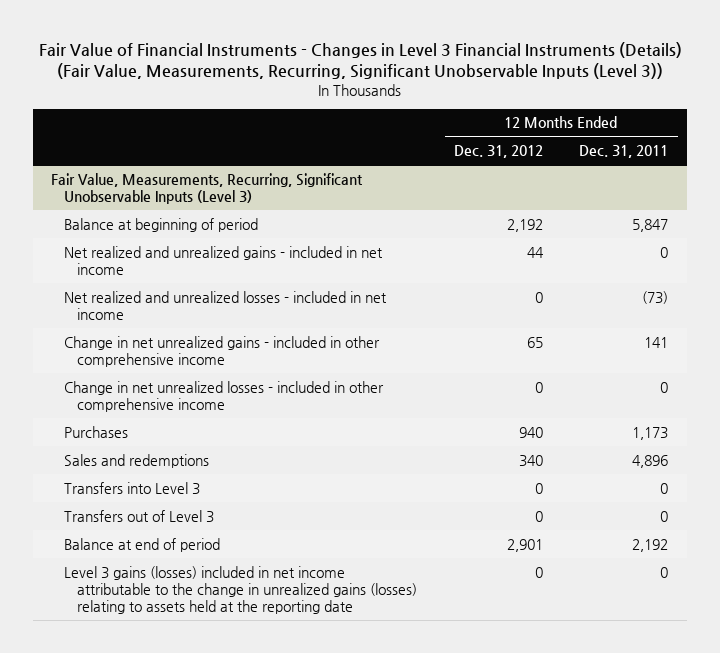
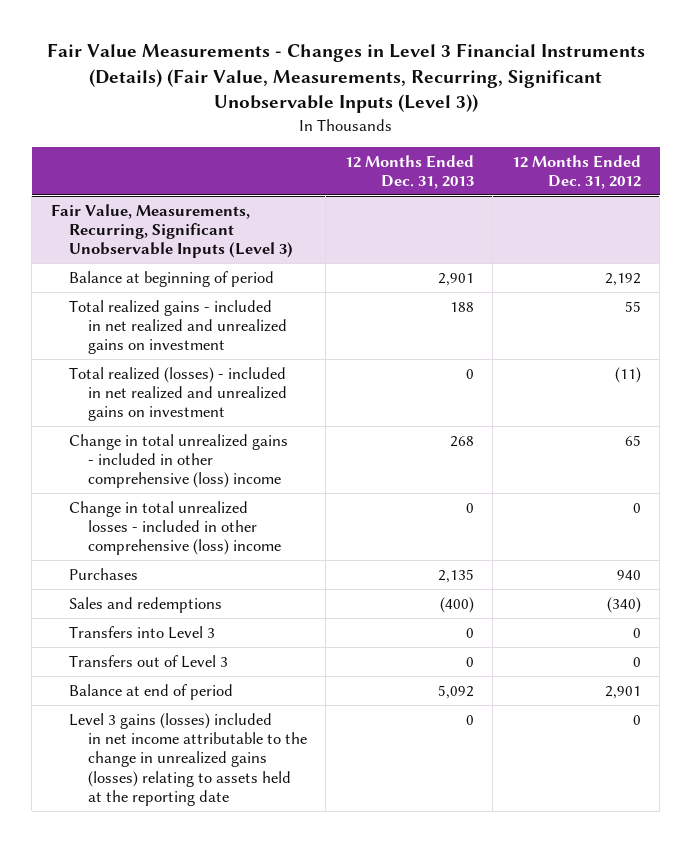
- Fair Value of Financial Instruments - Changes in Level 3 Financial Instruments (Details) (Fair Value, Measurements, Recurring, Significant Unobservable Inputs (Level 3))
+ Fair Value Measurements - Changes in Level 3 Financial Instruments (Details) (Fair Value, Measurements, Recurring, Significant Unobservable Inputs (Level 3))
- | 12 Months Ended Dec. 31, 2012 | 12 Months Ended Dec. 31, 2011
+ | 12 Months Ended Dec. 31, 2013 | 12 Months Ended Dec. 31, 2012
@ Fair Value, Measurements, Recurring, Significant Unobservable Inputs (Level 3)
- Net realized and unrealized gains - included in net income | 44 | 0
- Net realized and unrealized losses - included in net income | 0 | (73)
- Change in net unrealized gains - included in other comprehensive income | 65 | 141
- Change in net unrealized losses - included in other comprehensive income | 0 | 0
+ Total realized gains - included in net realized and unrealized gains on investment | 188 | 55
+ Total realized (losses) - included in net realized and unrealized gains on investment | 0 | (11)
+ Change in total unrealized gains - included in other comprehensive (loss) income | 268 | 65
+ Change in total unrealized losses - included in other comprehensive (loss) income | 0 | 0
- Sales and redemptions | 340 | 4,896
+ Sales and redemptions | (400) | (340)

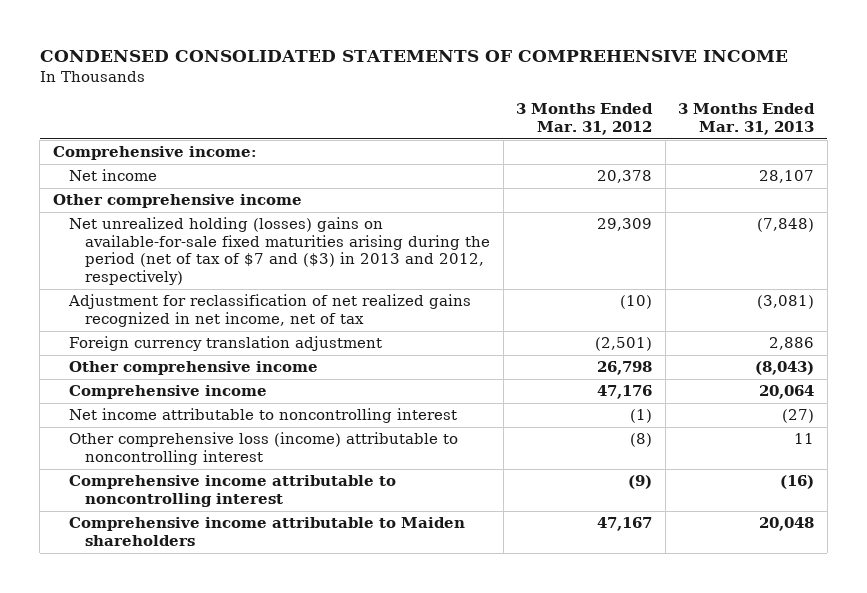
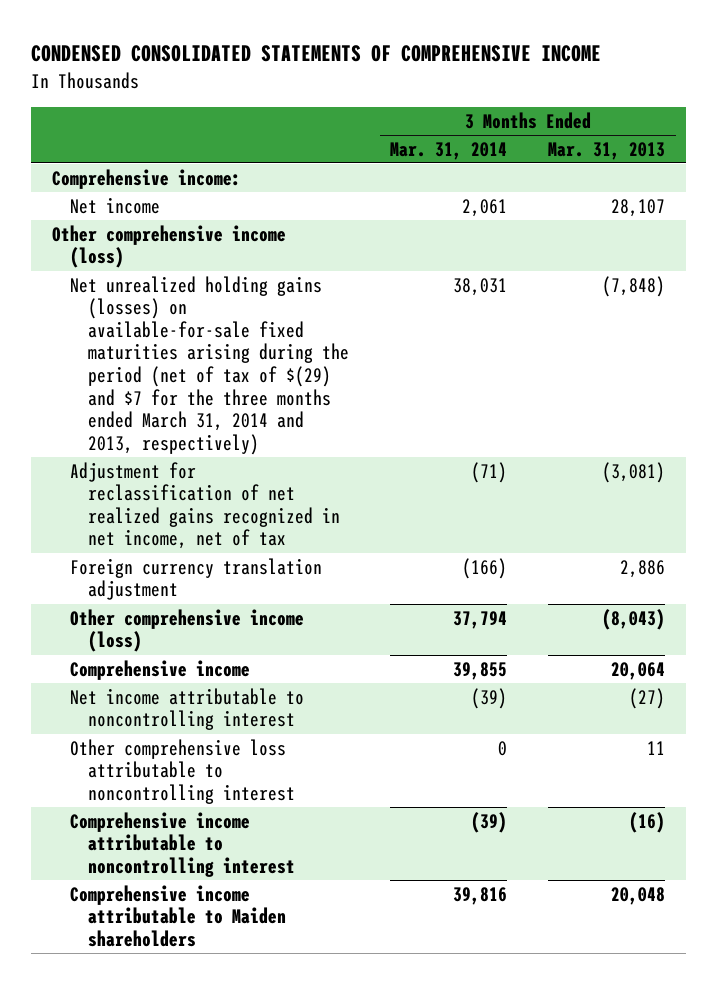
- | 3 Months Ended Mar. 31, 2012 | 3 Months Ended Mar. 31, 2013
+ | 3 Months Ended Mar. 31, 2014 | 3 Months Ended Mar. 31, 2013
- Other comprehensive income
- Net unrealized holding (losses) gains on available-for-sale fixed maturities arising during the period (net of tax of $7 and ($3) in 2013 and 2012, respectively) | 29,309 | (7,848)
+ Other comprehensive income (loss)
+ Net unrealized holding gains (losses) on available-for-sale fixed maturities arising during the period (net of tax of $(29) and $7 for the three months ended March 31, 2014 and 2013, respectively) | 38,031 | (7,848)
- Other comprehensive income | 26,798 | (8,043)
+ Other comprehensive income (loss) | 37,794 | (8,043)
- Other comprehensive loss (income) attributable to noncontrolling interest | (8) | 11
+ Other comprehensive loss attributable to noncontrolling interest | 0 | 11

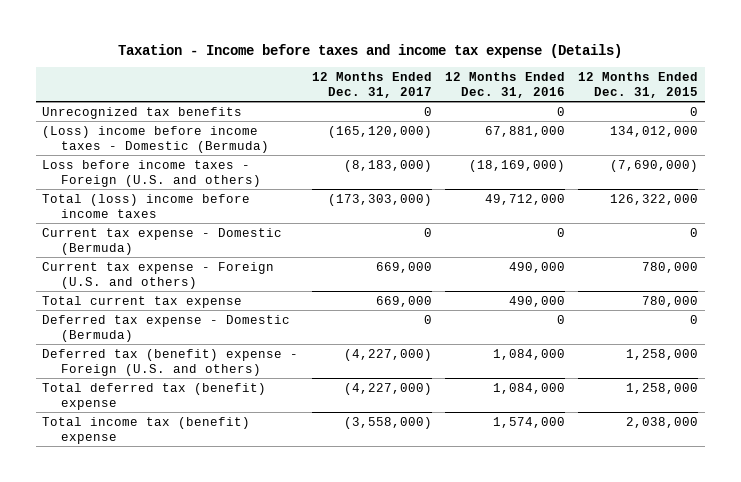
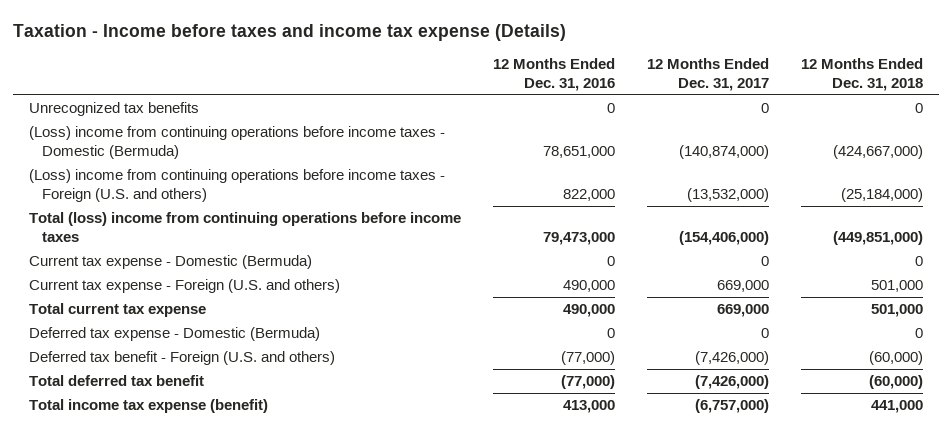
- | 12 Months Ended Dec. 31, 2017 | 12 Months Ended Dec. 31, 2016 | 12 Months Ended Dec. 31, 2015
+ | 12 Months Ended Dec. 31, 2016 | 12 Months Ended Dec. 31, 2017 | 12 Months Ended Dec. 31, 2018
- (Loss) income before income taxes - Domestic (Bermuda) | (165,120,000) | 67,881,000 | 134,012,000
- Loss before income taxes - Foreign (U.S. and others) | (8,183,000) | (18,169,000) | (7,690,000)
- Total (loss) income before income taxes | (173,303,000) | 49,712,000 | 126,322,000
+ (Loss) income from continuing operations before income taxes - Domestic (Bermuda) | 78,651,000 | (140,874,000) | (424,667,000)
+ (Loss) income from continuing operations before income taxes - Foreign (U.S. and others) | 822,000 | (13,532,000) | (25,184,000)
+ Total (loss) income from continuing operations before income taxes | 79,473,000 | (154,406,000) | (449,851,000)
- Deferred tax (benefit) expense - Foreign (U.S. and others) | (4,227,000) | 1,084,000 | 1,258,000
- Total deferred tax (benefit) expense | (4,227,000) | 1,084,000 | 1,258,000
- Total income tax (benefit) expense | (3,558,000) | 1,574,000 | 2,038,000
+ Deferred tax benefit - Foreign (U.S. and others) | (77,000) | (7,426,000) | (60,000)
+ Total deferred tax benefit | (77,000) | (7,426,000) | (60,000)
+ Total income tax expense (benefit) | 413,000 | (6,757,000) | 441,000

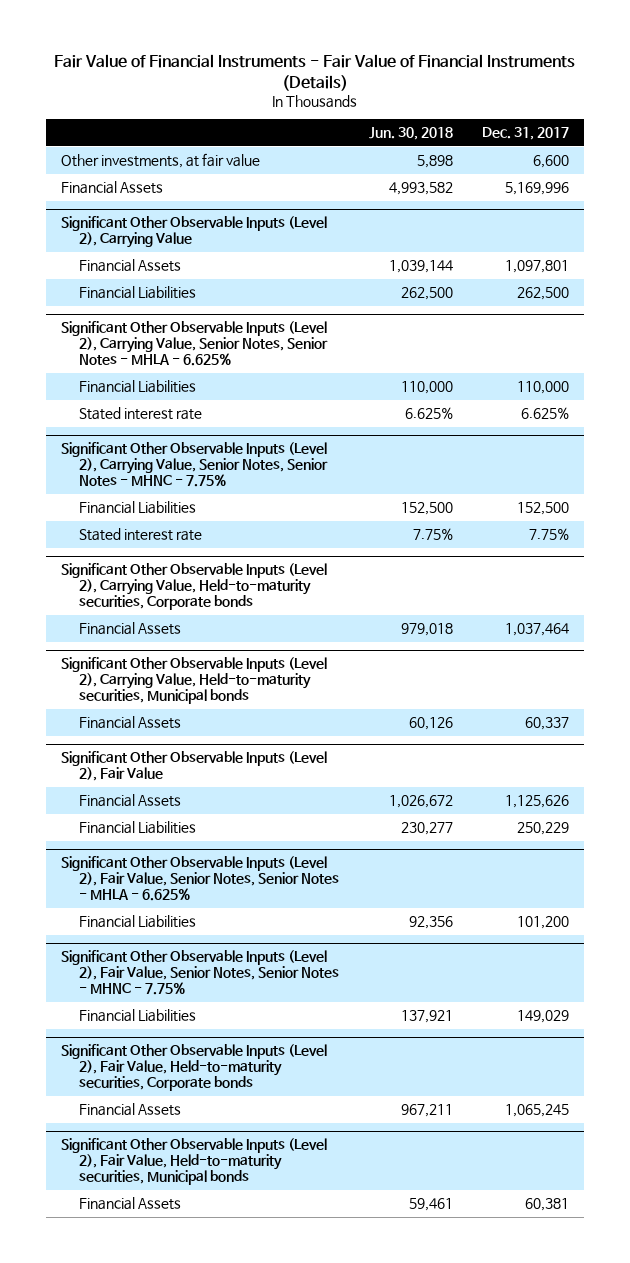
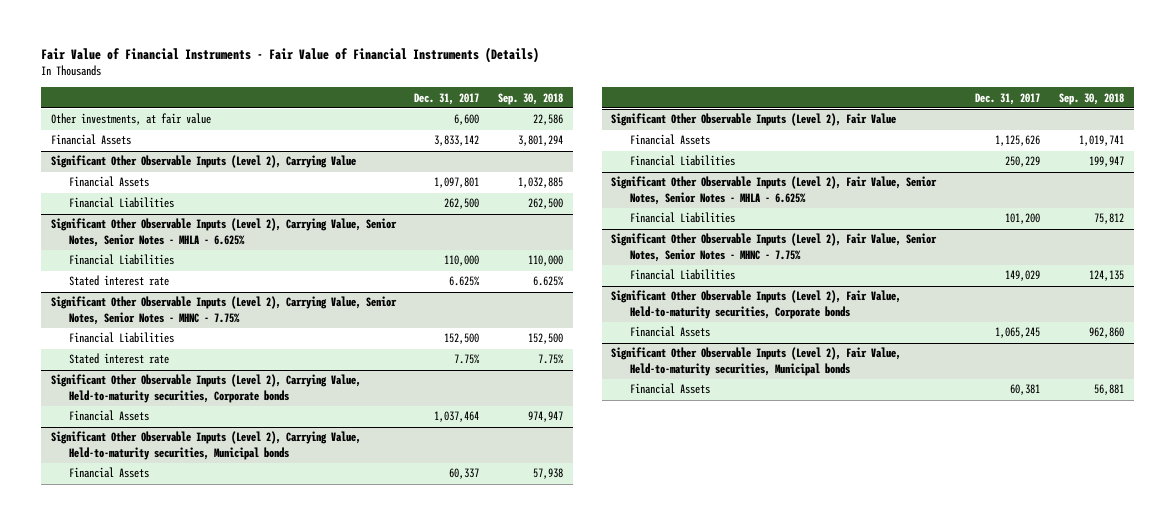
- | Jun. 30, 2018 | Dec. 31, 2017
+ | Dec. 31, 2017 | Sep. 30, 2018
- Financial Assets | 4,993,582 | 5,169,996
+ Financial Assets | 3,833,142 | 3,801,294

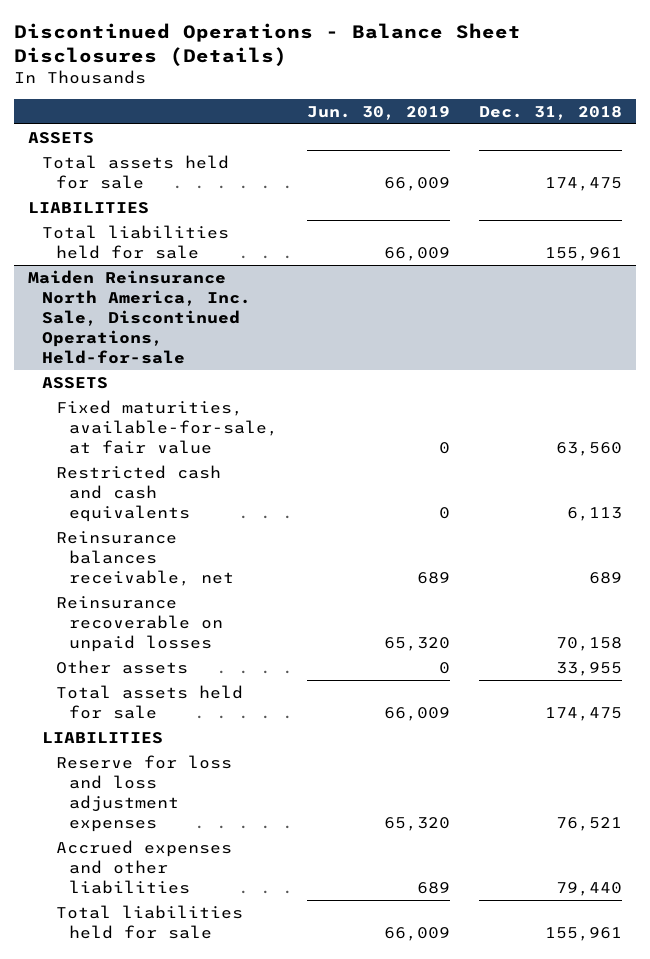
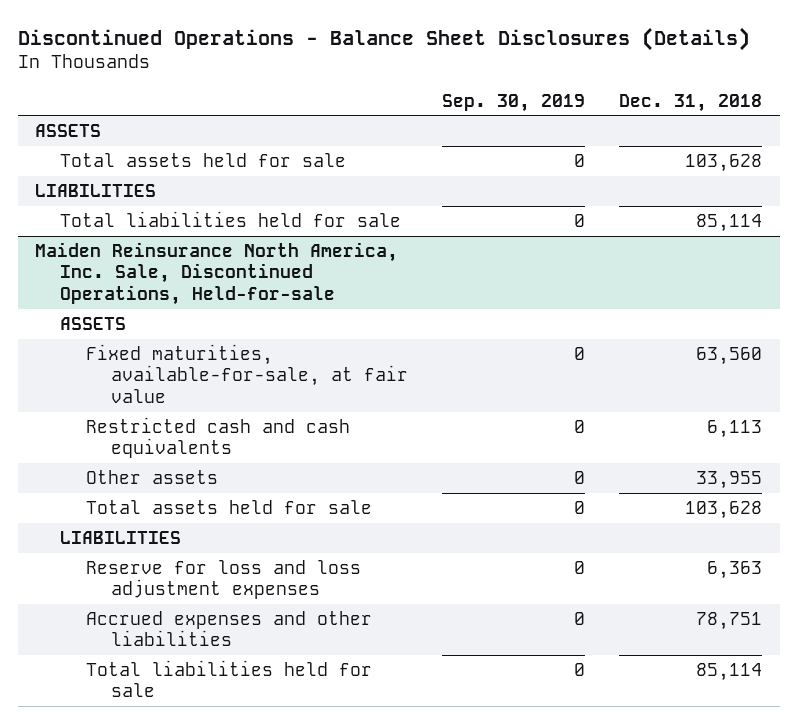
- | Jun. 30, 2019 | Dec. 31, 2018
+ | Sep. 30, 2019 | Dec. 31, 2018
- Total assets held for sale | 66,009 | 174,475
+ Total assets held for sale | 0 | 103,628
- Total liabilities held for sale | 66,009 | 155,961
+ Total liabilities held for sale | 0 | 85,114
@ Maiden Reinsurance North America, Inc. Sale, Discontinued Operations, Held-for-sale
- Reinsurance balances receivable, net | 689 | 689
- Reinsurance recoverable on unpaid losses | 65,320 | 70,158
- Total assets held for sale | 66,009 | 174,475
+ Total assets held for sale | 0 | 103,628
- Reserve for loss and loss adjustment expenses | 65,320 | 76,521
- Accrued expenses and other liabilities | 689 | 79,440
- Total liabilities held for sale | 66,009 | 155,961
+ Reserve for loss and loss adjustment expenses | 0 | 6,363
+ Accrued expenses and other liabilities | 0 | 78,751
+ Total liabilities held for sale | 0 | 85,114

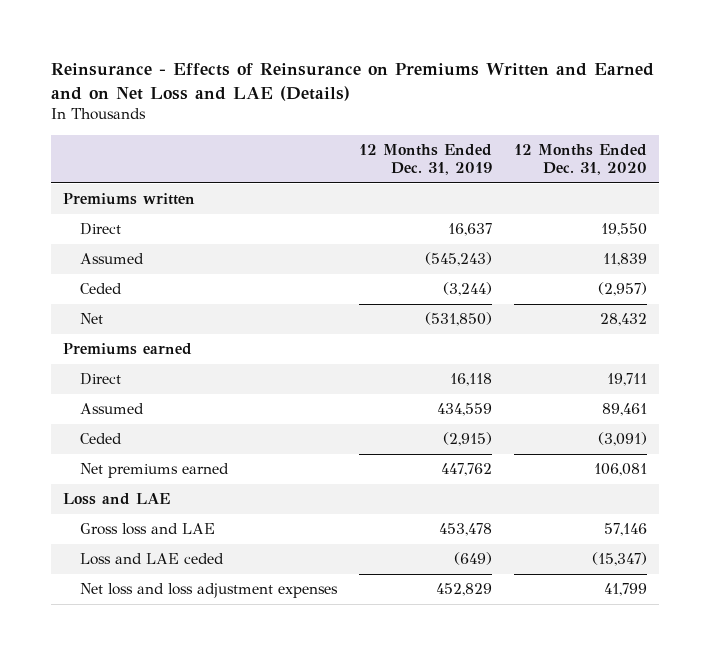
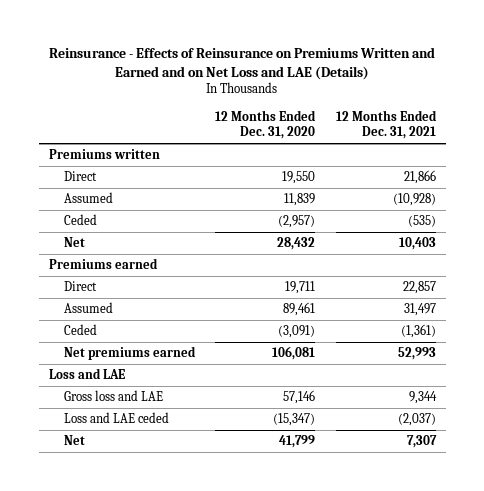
- | 12 Months Ended Dec. 31, 2019 | 12 Months Ended Dec. 31, 2020
+ | 12 Months Ended Dec. 31, 2020 | 12 Months Ended Dec. 31, 2021
- Net loss and loss adjustment expenses | 452,829 | 41,799
+ Net | 41,799 | 7,307

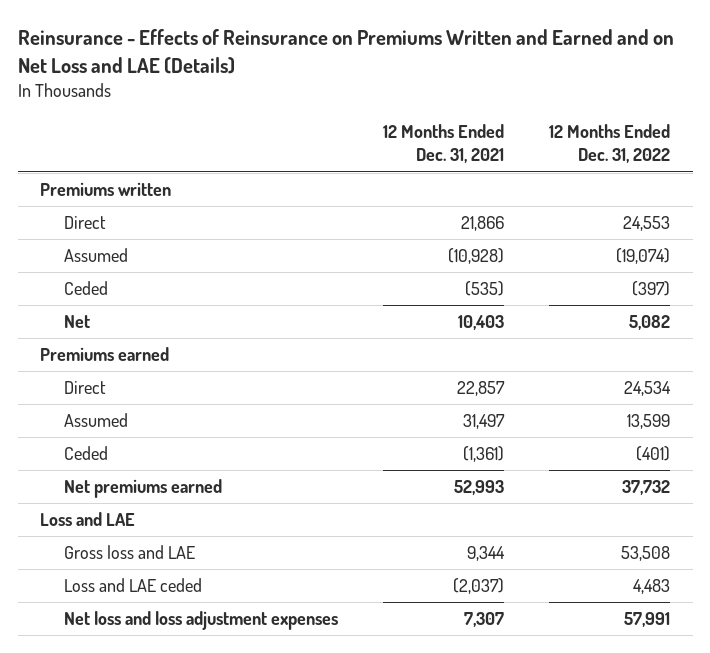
- | 12 Months Ended Dec. 31, 2020 | 12 Months Ended Dec. 31, 2021
+ | 12 Months Ended Dec. 31, 2021 | 12 Months Ended Dec. 31, 2022
- Net | 41,799 | 7,307
+ Net loss and loss adjustment expenses | 7,307 | 57,991

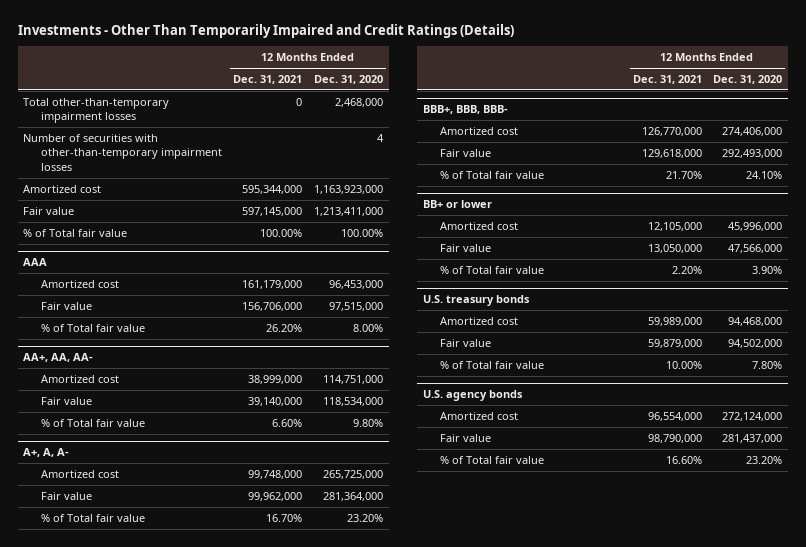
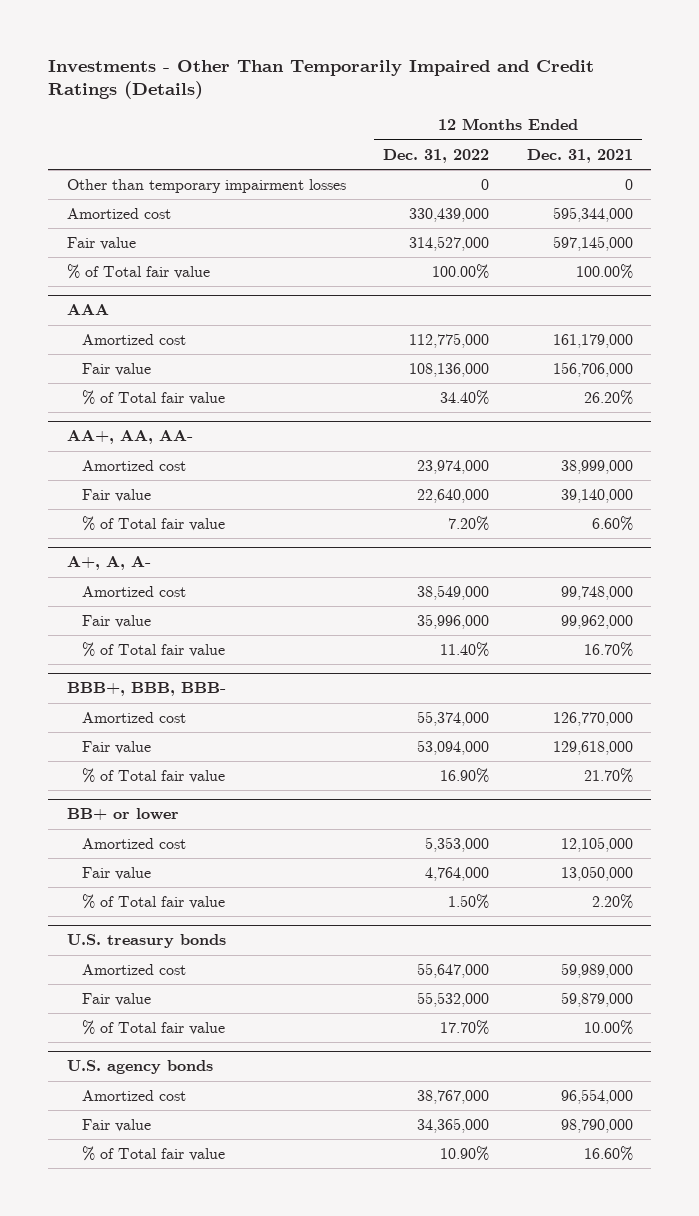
- | 12 Months Ended Dec. 31, 2021 | 12 Months Ended Dec. 31, 2020
+ | 12 Months Ended Dec. 31, 2022 | 12 Months Ended Dec. 31, 2021
- Total other-than-temporary impairment losses | 0 | 2,468,000
- Number of securities with other-than-temporary impairment losses | | 4
+ Other than temporary impairment losses | 0 | 0

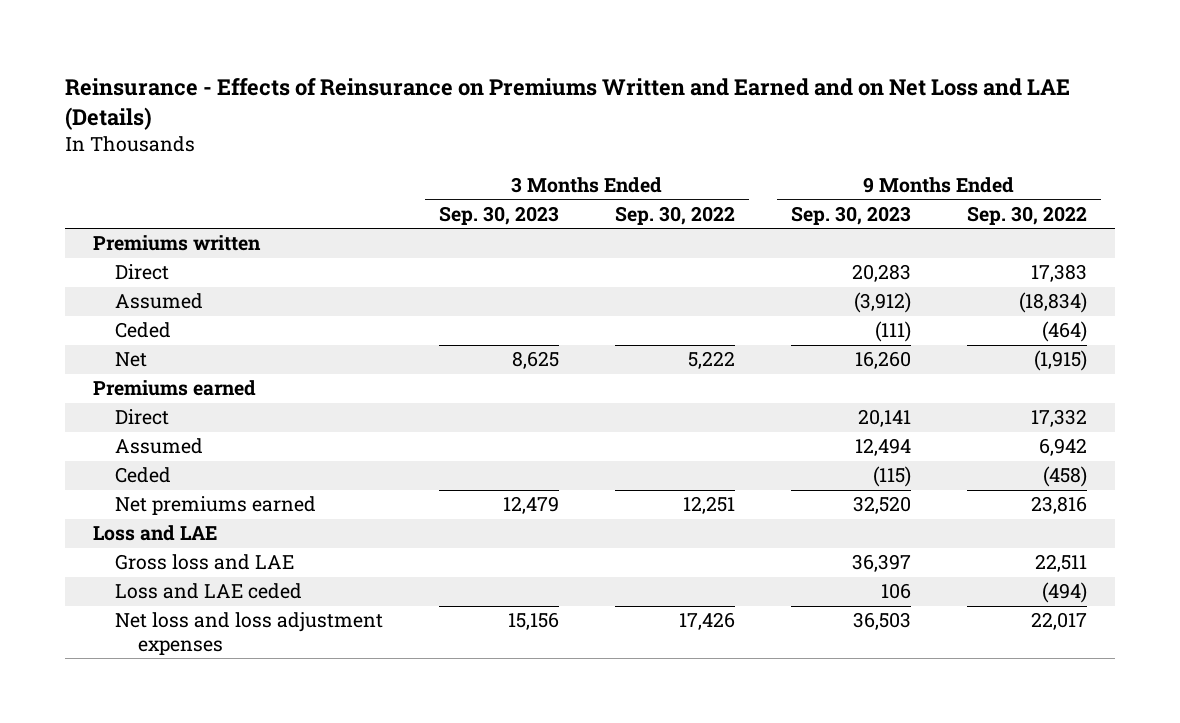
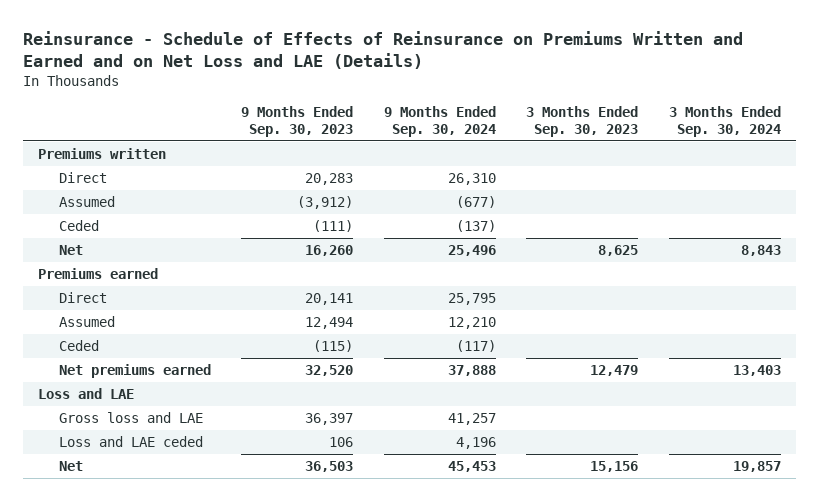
- Reinsurance - Effects of Reinsurance on Premiums Written and Earned and on Net Loss and LAE (Details)
+ Reinsurance - Schedule of Effects of Reinsurance on Premiums Written and Earned and on Net Loss and LAE (Details)
- | 3 Months Ended Sep. 30, 2023 | 3 Months Ended Sep. 30, 2022 | 9 Months Ended Sep. 30, 2023 | 9 Months Ended Sep. 30, 2022
+ | 9 Months Ended Sep. 30, 2023 | 9 Months Ended Sep. 30, 2024 | 3 Months Ended Sep. 30, 2023 | 3 Months Ended Sep. 30, 2024
- Net loss and loss adjustment expenses | 15,156 | 17,426 | 36,503 | 22,017
+ Net | 36,503 | 45,453 | 15,156 | 19,857

